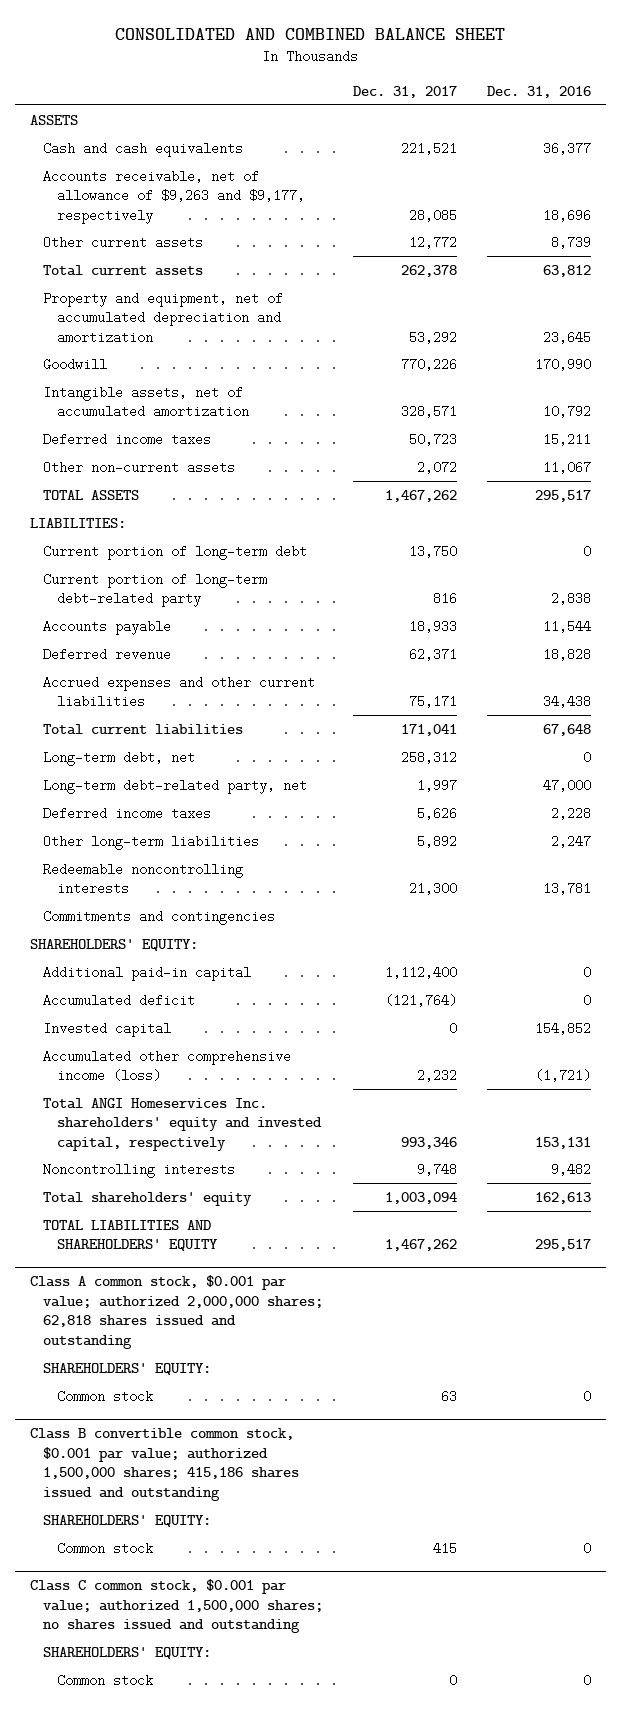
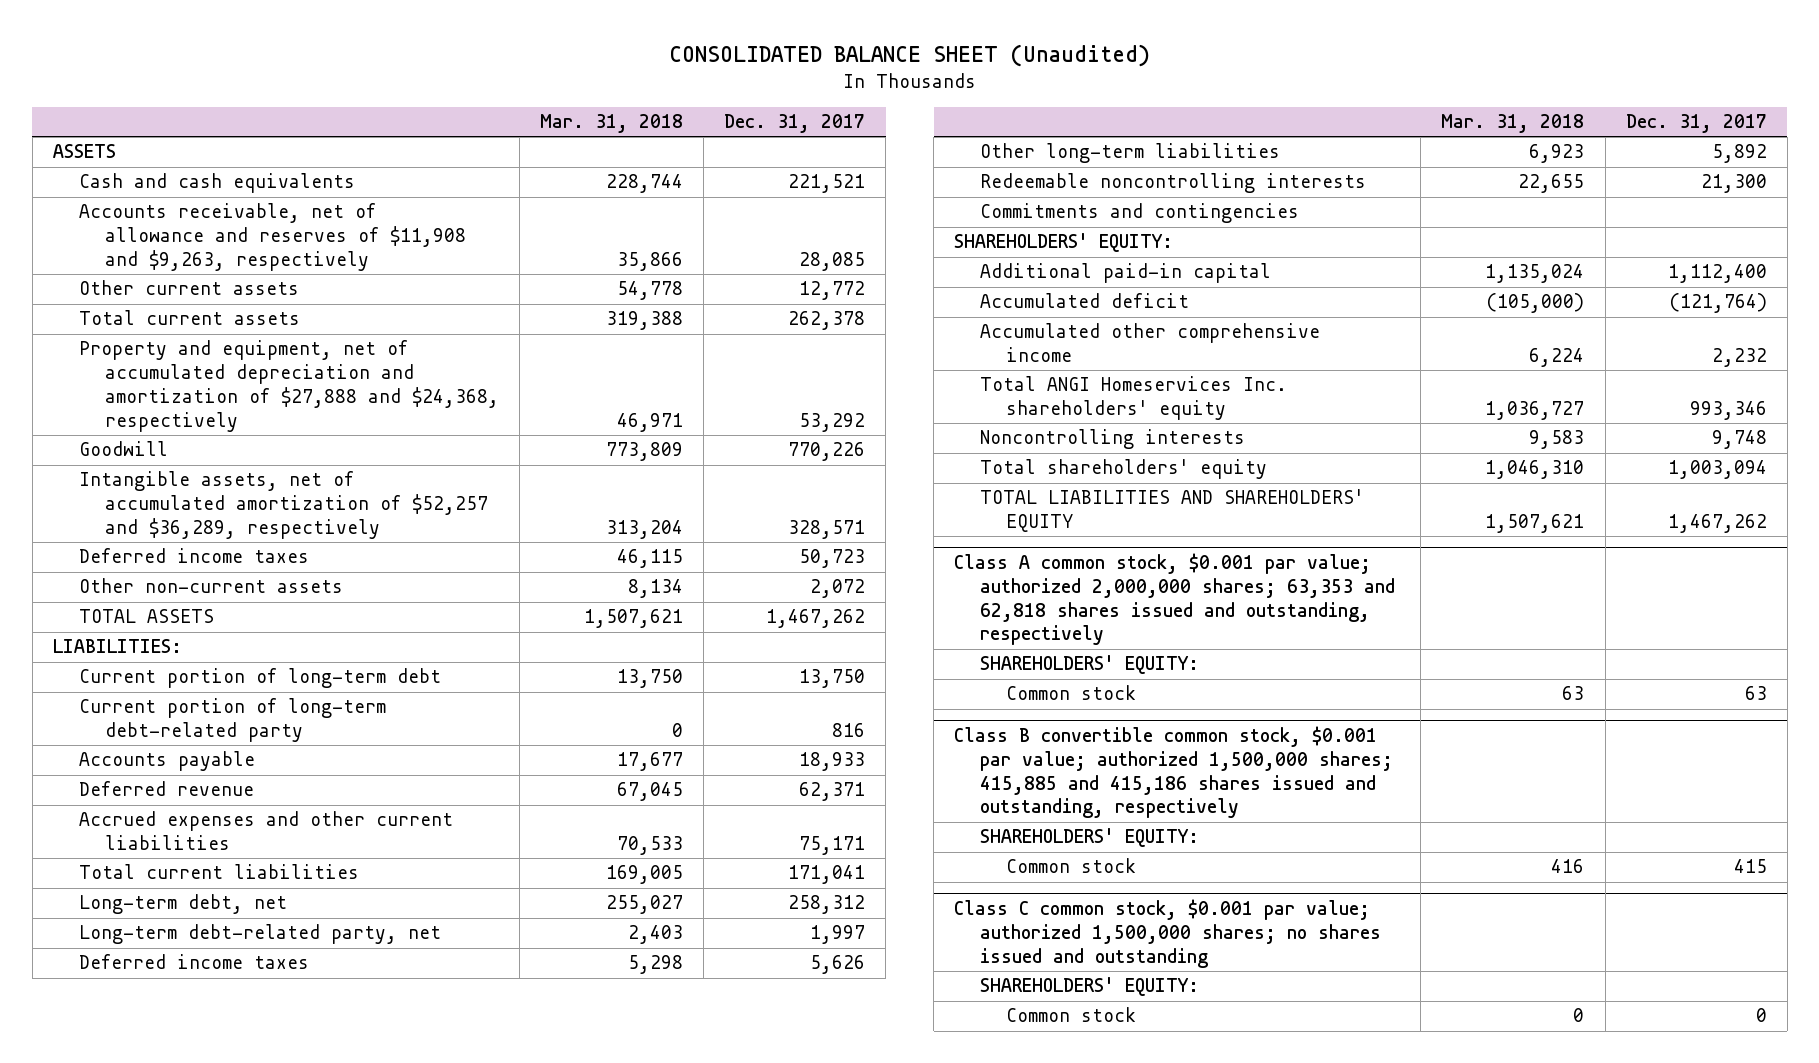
- CONSOLIDATED AND COMBINED BALANCE SHEET
+ CONSOLIDATED BALANCE SHEET (Unaudited)
- | Dec. 31, 2017 | Dec. 31, 2016
+ | Mar. 31, 2018 | Dec. 31, 2017
- Accounts receivable, net of allowance of $9,263 and $9,177, respectively | 28,085 | 18,696
+ Accounts receivable, net of allowance and reserves of $11,908 and $9,263, respectively | 35,866 | 28,085
- Property and equipment, net of accumulated depreciation and amortization | 53,292 | 23,645
+ Property and equipment, net of accumulated depreciation and amortization of $27,888 and $24,368, respectively | 46,971 | 53,292
- Intangible assets, net of accumulated amortization | 328,571 | 10,792
+ Intangible assets, net of accumulated amortization of $52,257 and $36,289, respectively | 313,204 | 328,571
- Invested capital | 0 | 154,852
- Accumulated other comprehensive income (loss) | 2,232 | (1,721)
- Total ANGI Homeservices Inc. shareholders' equity and invested capital, respectively | 993,346 | 153,131
+ Accumulated other comprehensive income | 6,224 | 2,232
+ Total ANGI Homeservices Inc. shareholders' equity | 1,036,727 | 993,346
- Class A common stock, $0.001 par value; authorized 2,000,000 shares; 62,818 shares issued and outstanding
+ Class A common stock, $0.001 par value; authorized 2,000,000 shares; 63,353 and 62,818 shares issued and outstanding, respectively
- Class B convertible common stock, $0.001 par value; authorized 1,500,000 shares; 415,186 shares issued and outstanding
+ Class B convertible common stock, $0.001 par value; authorized 1,500,000 shares; 415,885 and 415,186 shares issued and outstanding, respectively

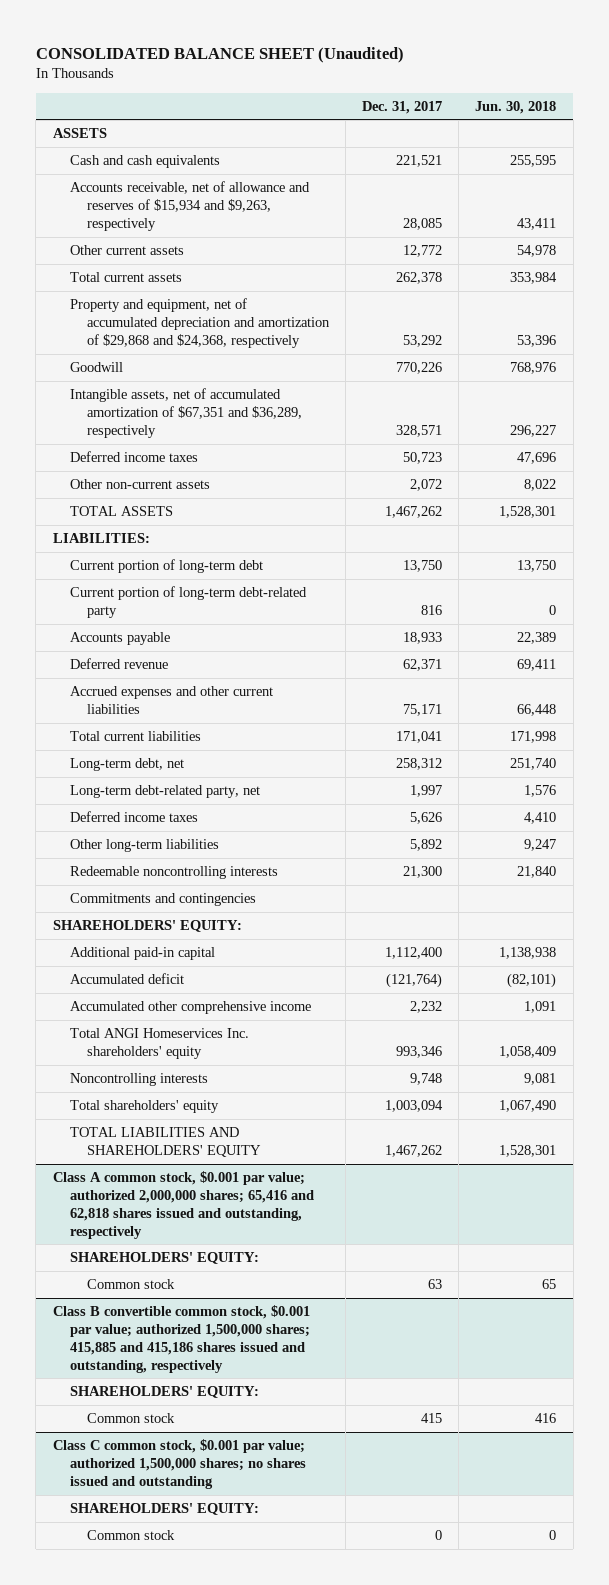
- | Mar. 31, 2018 | Dec. 31, 2017
+ | Dec. 31, 2017 | Jun. 30, 2018
- Accounts receivable, net of allowance and reserves of $11,908 and $9,263, respectively | 35,866 | 28,085
+ Accounts receivable, net of allowance and reserves of $15,934 and $9,263, respectively | 28,085 | 43,411
- Property and equipment, net of accumulated depreciation and amortization of $27,888 and $24,368, respectively | 46,971 | 53,292
+ Property and equipment, net of accumulated depreciation and amortization of $29,868 and $24,368, respectively | 53,292 | 53,396
- Intangible assets, net of accumulated amortization of $52,257 and $36,289, respectively | 313,204 | 328,571
+ Intangible assets, net of accumulated amortization of $67,351 and $36,289, respectively | 328,571 | 296,227
- Class A common stock, $0.001 par value; authorized 2,000,000 shares; 63,353 and 62,818 shares issued and outstanding, respectively
+ Class A common stock, $0.001 par value; authorized 2,000,000 shares; 65,416 and 62,818 shares issued and outstanding, respectively

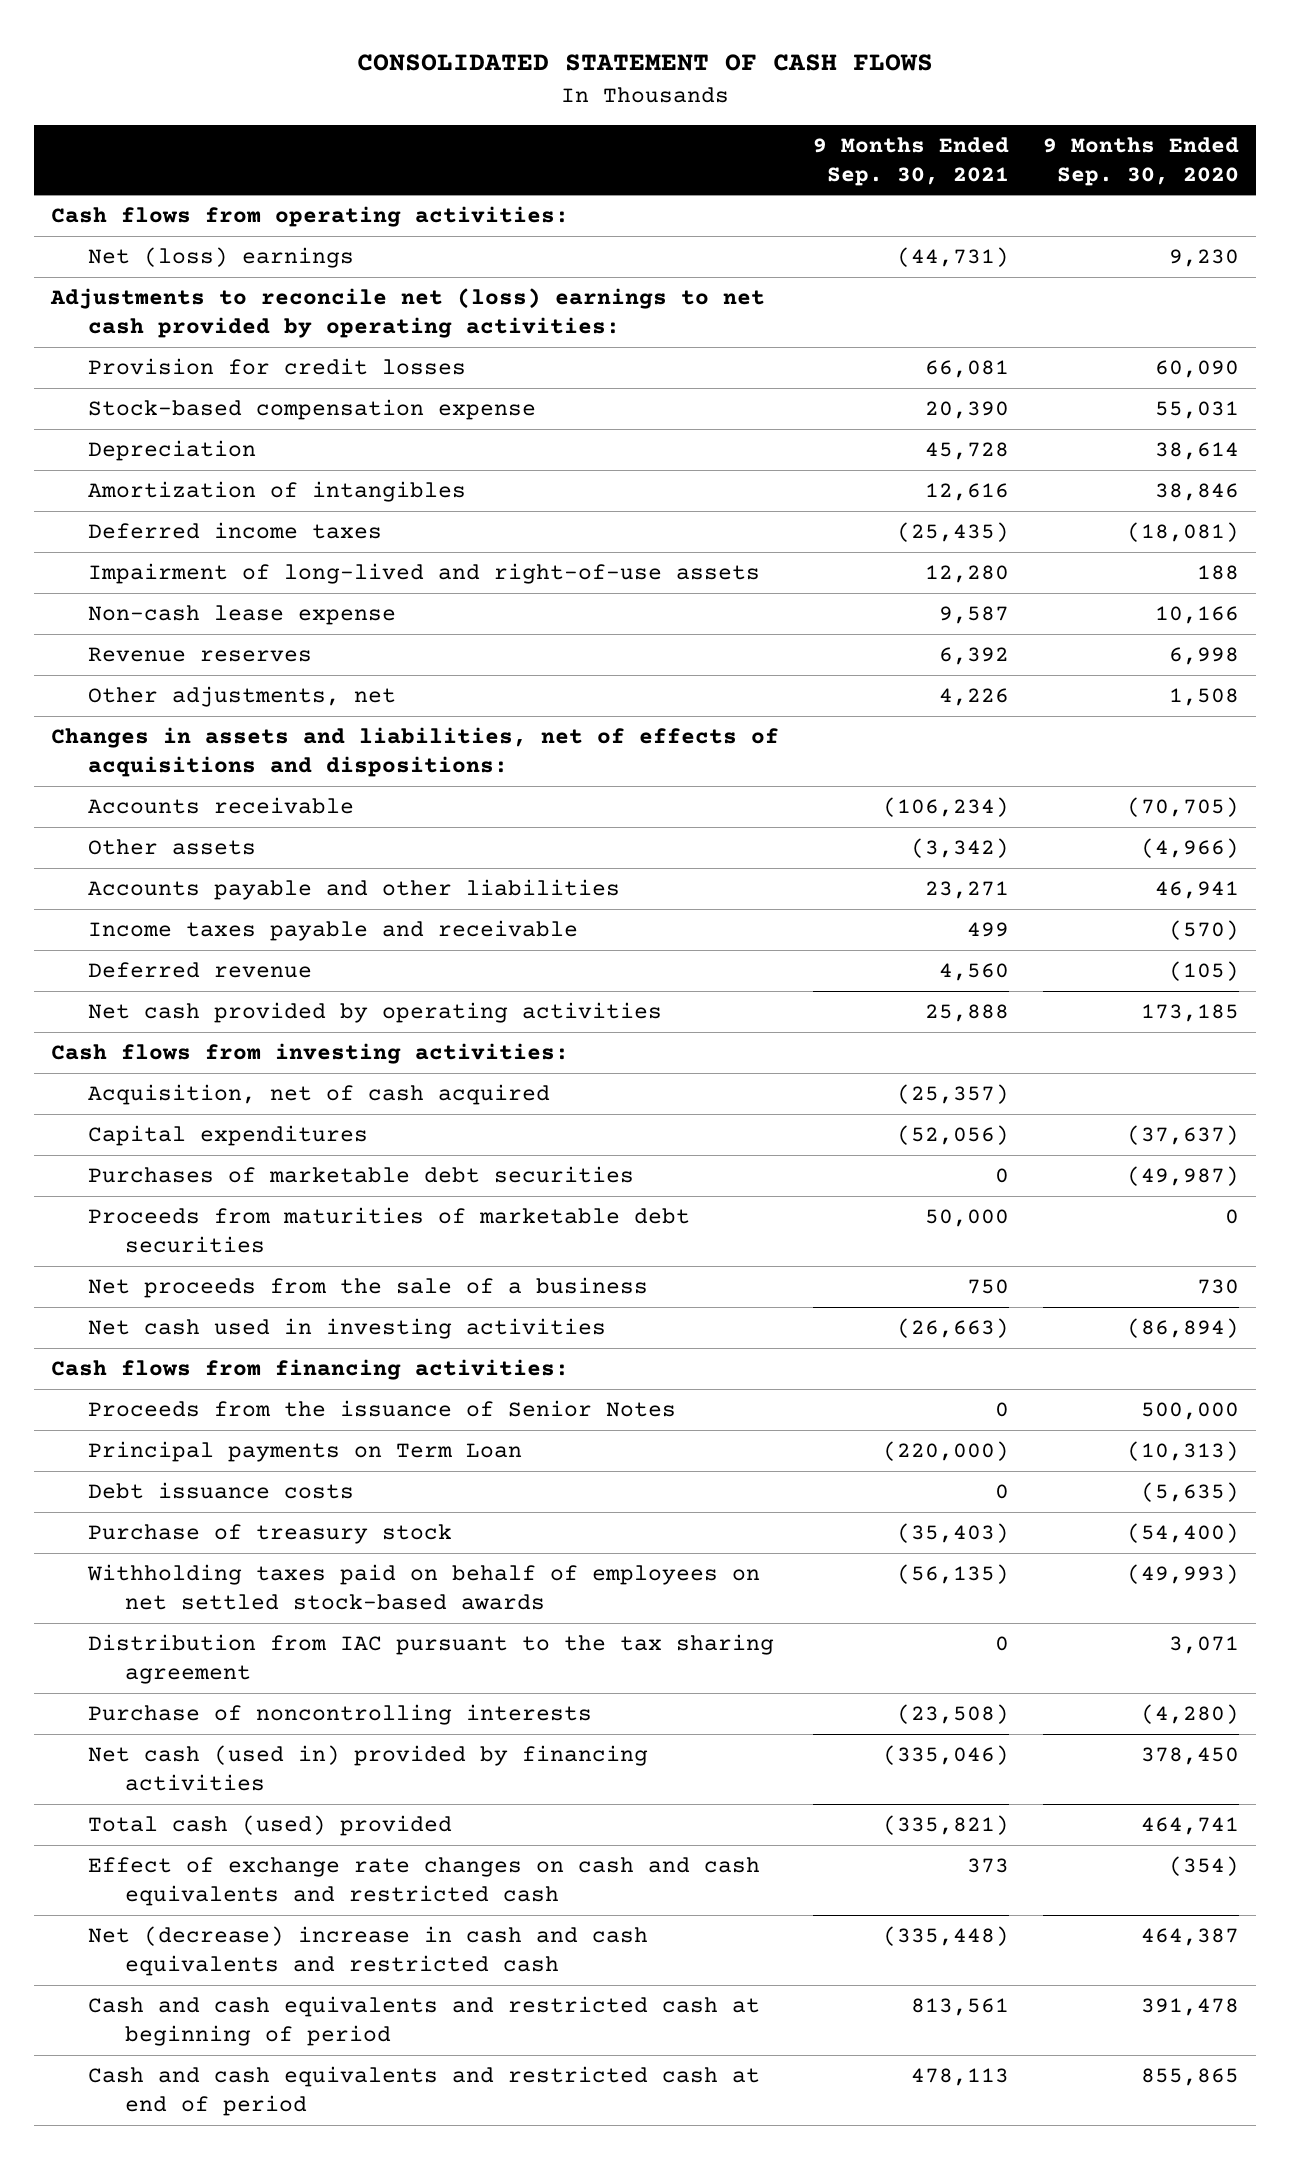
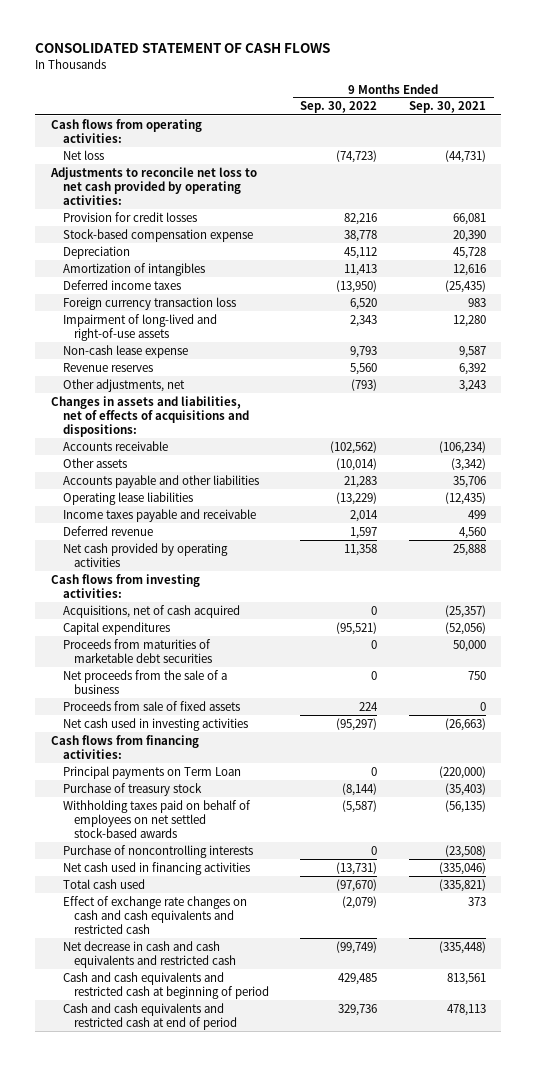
- | 9 Months Ended Sep. 30, 2021 | 9 Months Ended Sep. 30, 2020
+ | 9 Months Ended Sep. 30, 2022 | 9 Months Ended Sep. 30, 2021
- Net (loss) earnings | (44,731) | 9,230
- Adjustments to reconcile net (loss) earnings to net cash provided by operating activities:
+ Net loss | (74,723) | (44,731)
+ Adjustments to reconcile net loss to net cash provided by operating activities:
+ Foreign currency transaction loss | 6,520 | 983
- Other adjustments, net | 4,226 | 1,508
+ Other adjustments, net | (793) | 3,243
- Accounts payable and other liabilities | 23,271 | 46,941
+ Accounts payable and other liabilities | 21,283 | 35,706
+ Operating lease liabilities | (13,229) | (12,435)
- Acquisition, net of cash acquired | (25,357) |
+ Acquisitions, net of cash acquired | 0 | (25,357)
- Purchases of marketable debt securities | 0 | (49,987)
+ Proceeds from sale of fixed assets | 224 | 0
- Proceeds from the issuance of Senior Notes | 0 | 500,000
- Debt issuance costs | 0 | (5,635)
- Distribution from IAC pursuant to the tax sharing agreement | 0 | 3,071
- Net cash (used in) provided by financing activities | (335,046) | 378,450
- Total cash (used) provided | (335,821) | 464,741
+ Net cash used in financing activities | (13,731) | (335,046)
+ Total cash used | (97,670) | (335,821)
- Net (decrease) increase in cash and cash equivalents and restricted cash | (335,448) | 464,387
+ Net decrease in cash and cash equivalents and restricted cash | (99,749) | (335,448)

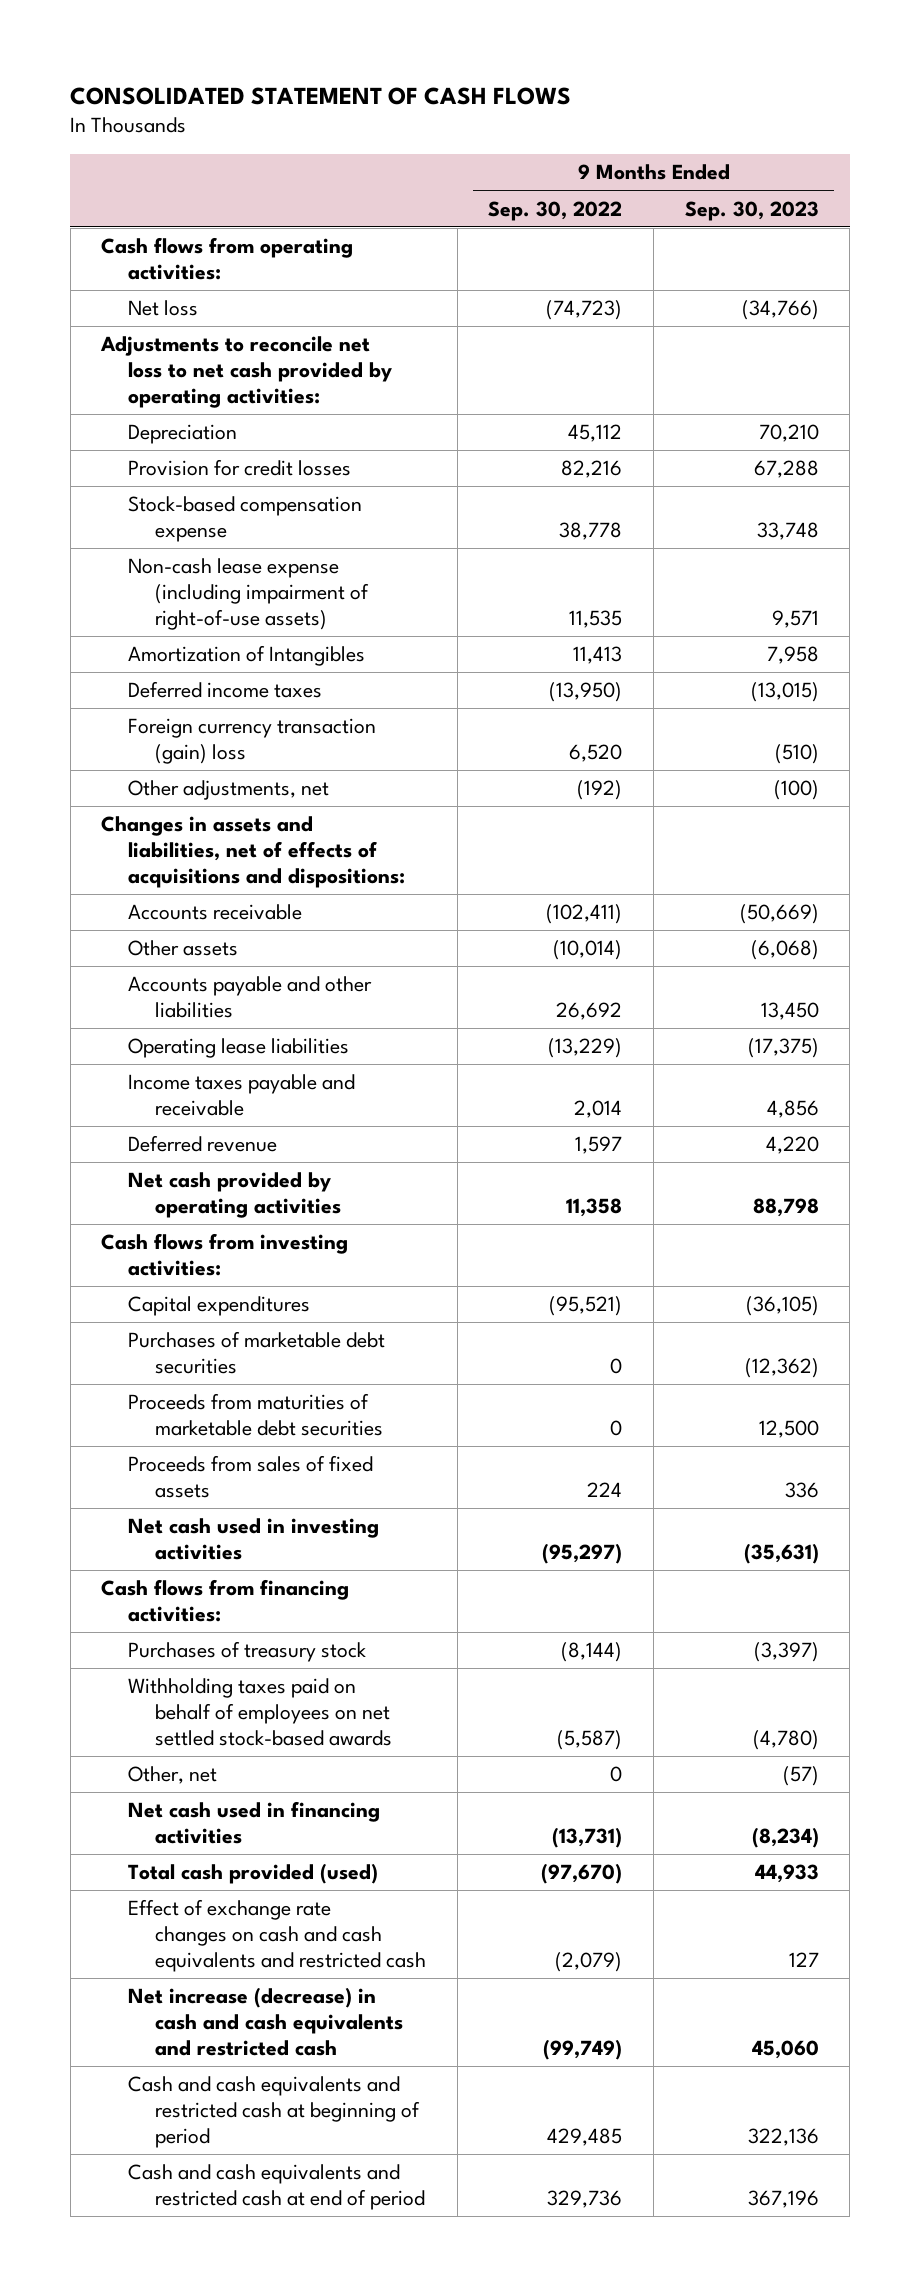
- | 9 Months Ended Sep. 30, 2022 | 9 Months Ended Sep. 30, 2021
+ | 9 Months Ended Sep. 30, 2022 | 9 Months Ended Sep. 30, 2023
moved up: Depreciation | 45,112 | 70,210
- Amortization of intangibles | 11,413 | 12,616
+ Non-cash lease expense (including impairment of right-of-use assets) | 11,535 | 9,571
+ Amortization of Intangibles | 11,413 | 7,958
- Foreign currency transaction loss | 6,520 | 983
- Impairment of long-lived and right-of-use assets | 2,343 | 12,280
- Non-cash lease expense | 9,793 | 9,587
- Revenue reserves | 5,560 | 6,392
- Other adjustments, net | (793) | 3,243
+ Foreign currency transaction (gain) loss | 6,520 | (510)
+ Other adjustments, net | (192) | (100)
- Accounts receivable | (102,562) | (106,234)
+ Accounts receivable | (102,411) | (50,669)
- Accounts payable and other liabilities | 21,283 | 35,706
+ Accounts payable and other liabilities | 26,692 | 13,450
- Acquisitions, net of cash acquired | 0 | (25,357)
+ Purchases of marketable debt securities | 0 | (12,362)
- Net proceeds from the sale of a business | 0 | 750
- Proceeds from sale of fixed assets | 224 | 0
+ Proceeds from sales of fixed assets | 224 | 336
- Principal payments on Term Loan | 0 | (220,000)
- Purchase of treasury stock | (8,144) | (35,403)
+ Purchases of treasury stock | (8,144) | (3,397)
- Purchase of noncontrolling interests | 0 | (23,508)
+ Other, net | 0 | (57)
- Total cash used | (97,670) | (335,821)
+ Total cash provided (used) | (97,670) | 44,933
- Net decrease in cash and cash equivalents and restricted cash | (99,749) | (335,448)
+ Net increase (decrease) in cash and cash equivalents and restricted cash | (99,749) | 45,060

